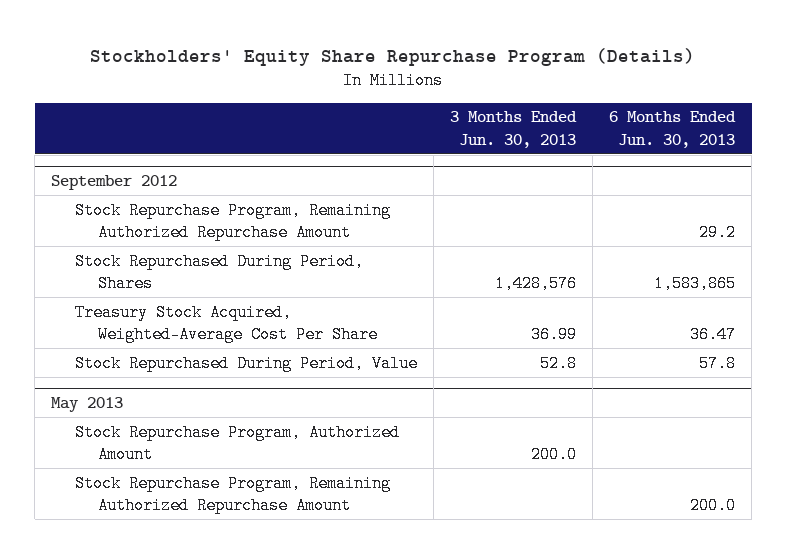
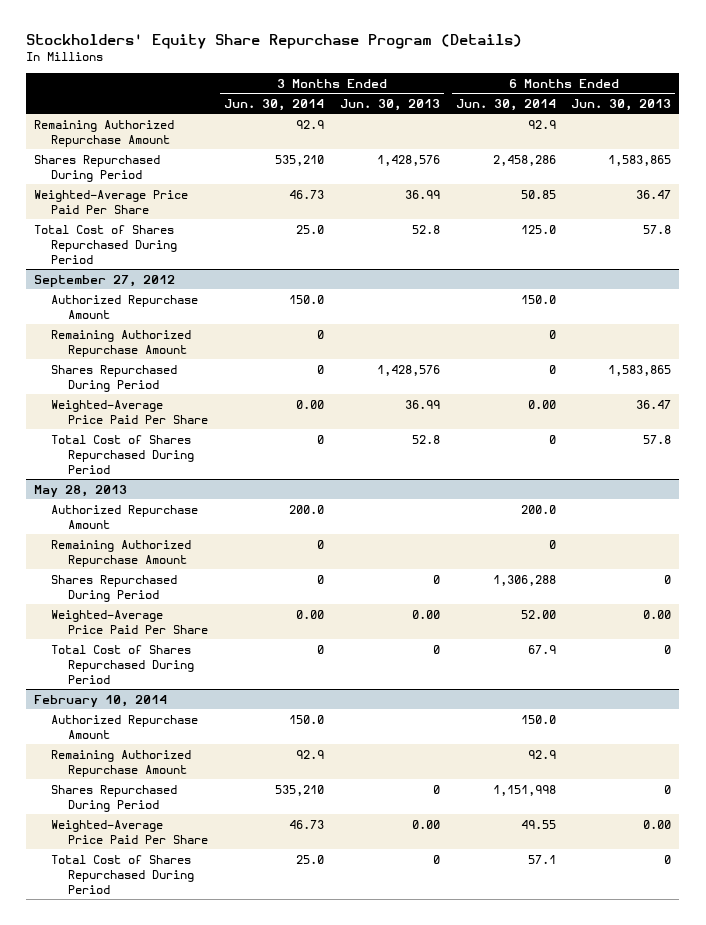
- | 3 Months Ended Jun. 30, 2013 | 6 Months Ended Jun. 30, 2013
+ | 3 Months Ended Jun. 30, 2014 | 3 Months Ended Jun. 30, 2013 | 6 Months Ended Jun. 30, 2014 | 6 Months Ended Jun. 30, 2013
- September 2012
- Stock Repurchase Program, Remaining Authorized Repurchase Amount | | 29.2
- Stock Repurchased During Period, Shares | 1,428,576 | 1,583,865
- Treasury Stock Acquired, Weighted-Average Cost Per Share | 36.99 | 36.47
- Stock Repurchased During Period, Value | 52.8 | 57.8
- May 2013
- Stock Repurchase Program, Authorized Amount | 200.0 |
- Stock Repurchase Program, Remaining Authorized Repurchase Amount | | 200.0
+ Remaining Authorized Repurchase Amount | 92.9 | | 92.9 |
+ Shares Repurchased During Period | 535,210 | 1,428,576 | 2,458,286 | 1,583,865
+ Weighted-Average Price Paid Per Share | 46.73 | 36.99 | 50.85 | 36.47
+ Total Cost of Shares Repurchased During Period | 25.0 | 52.8 | 125.0 | 57.8
+ September 27, 2012
+ Authorized Repurchase Amount | 150.0 | | 150.0 |
+ Remaining Authorized Repurchase Amount | 0 | | 0 |
+ Shares Repurchased During Period | 0 | 1,428,576 | 0 | 1,583,865
+ Weighted-Average Price Paid Per Share | 0.00 | 36.99 | 0.00 | 36.47
+ Total Cost of Shares Repurchased During Period | 0 | 52.8 | 0 | 57.8
+ May 28, 2013
+ Authorized Repurchase Amount | 200.0 | | 200.0 |
+ Remaining Authorized Repurchase Amount | 0 | | 0 |
+ Shares Repurchased During Period | 0 | 0 | 1,306,288 | 0
+ Weighted-Average Price Paid Per Share | 0.00 | 0.00 | 52.00 | 0.00
+ Total Cost of Shares Repurchased During Period | 0 | 0 | 67.9 | 0
+ February 10, 2014
+ Authorized Repurchase Amount | 150.0 | | 150.0 |
+ Remaining Authorized Repurchase Amount | 92.9 | | 92.9 |
+ Shares Repurchased During Period | 535,210 | 0 | 1,151,998 | 0
+ Weighted-Average Price Paid Per Share | 46.73 | 0.00 | 49.55 | 0.00
+ Total Cost of Shares Repurchased During Period | 25.0 | 0 | 57.1 | 0

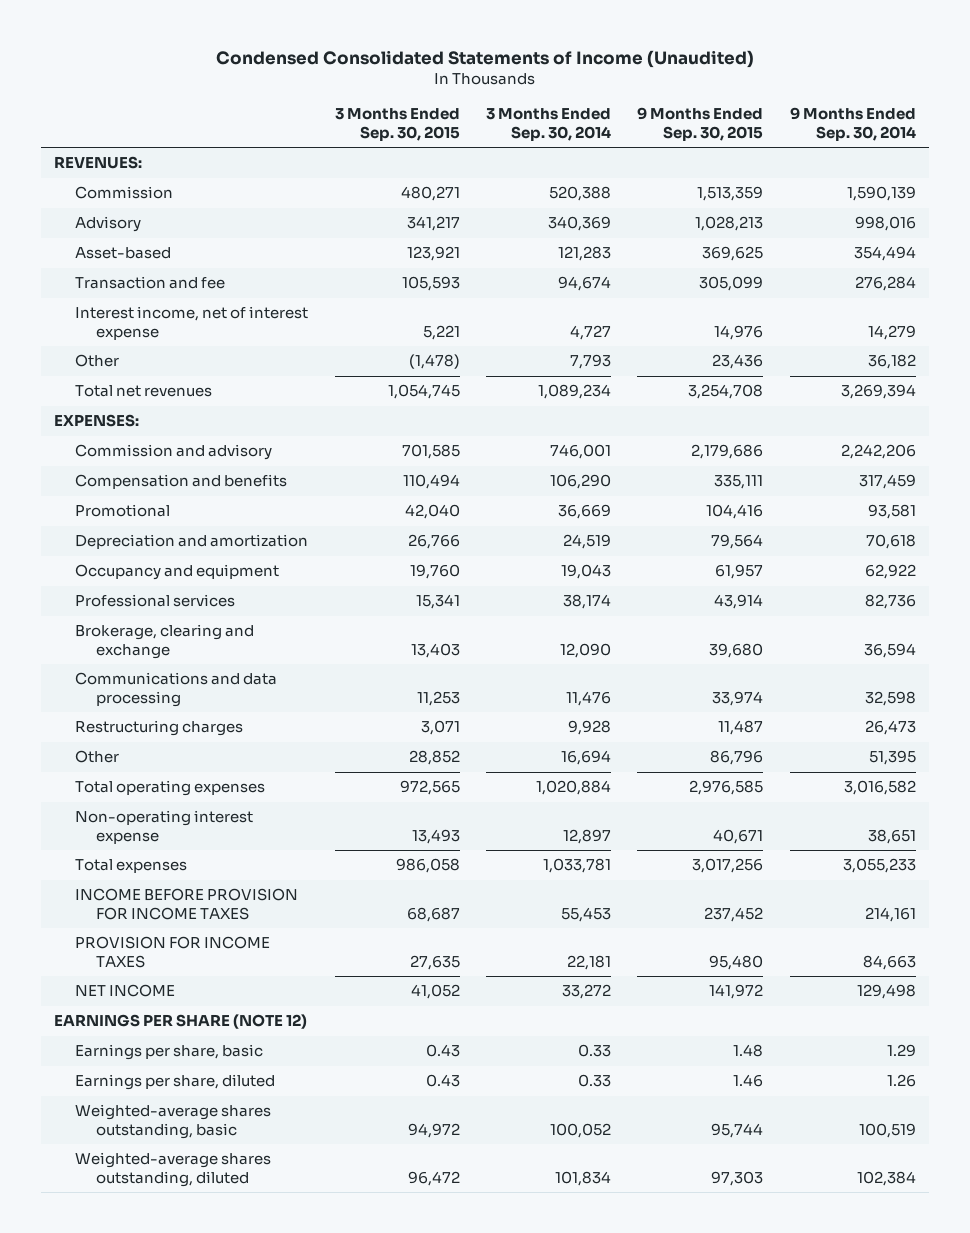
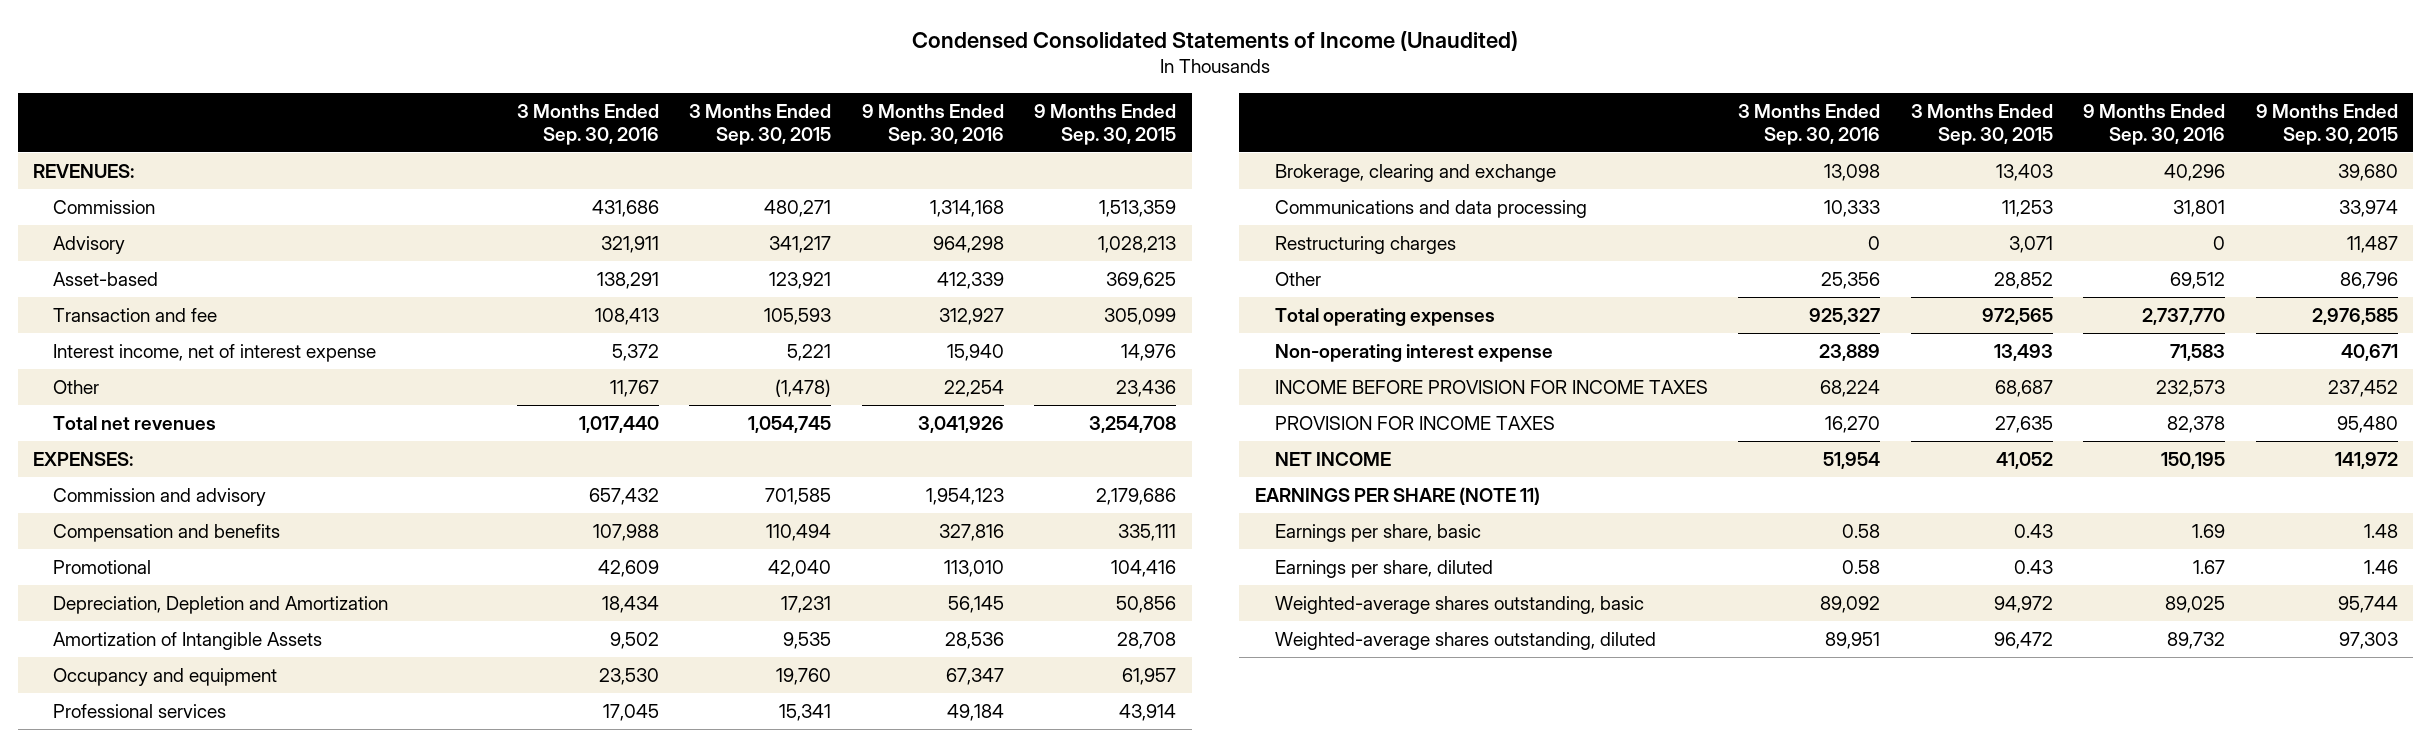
- | 3 Months Ended Sep. 30, 2015 | 3 Months Ended Sep. 30, 2014 | 9 Months Ended Sep. 30, 2015 | 9 Months Ended Sep. 30, 2014
+ | 3 Months Ended Sep. 30, 2016 | 3 Months Ended Sep. 30, 2015 | 9 Months Ended Sep. 30, 2016 | 9 Months Ended Sep. 30, 2015
- Depreciation and amortization | 26,766 | 24,519 | 79,564 | 70,618
+ Depreciation, Depletion and Amortization | 18,434 | 17,231 | 56,145 | 50,856
+ Amortization of Intangible Assets | 9,502 | 9,535 | 28,536 | 28,708
- Total expenses | 986,058 | 1,033,781 | 3,017,256 | 3,055,233
- EARNINGS PER SHARE (NOTE 12)
+ EARNINGS PER SHARE (NOTE 11)

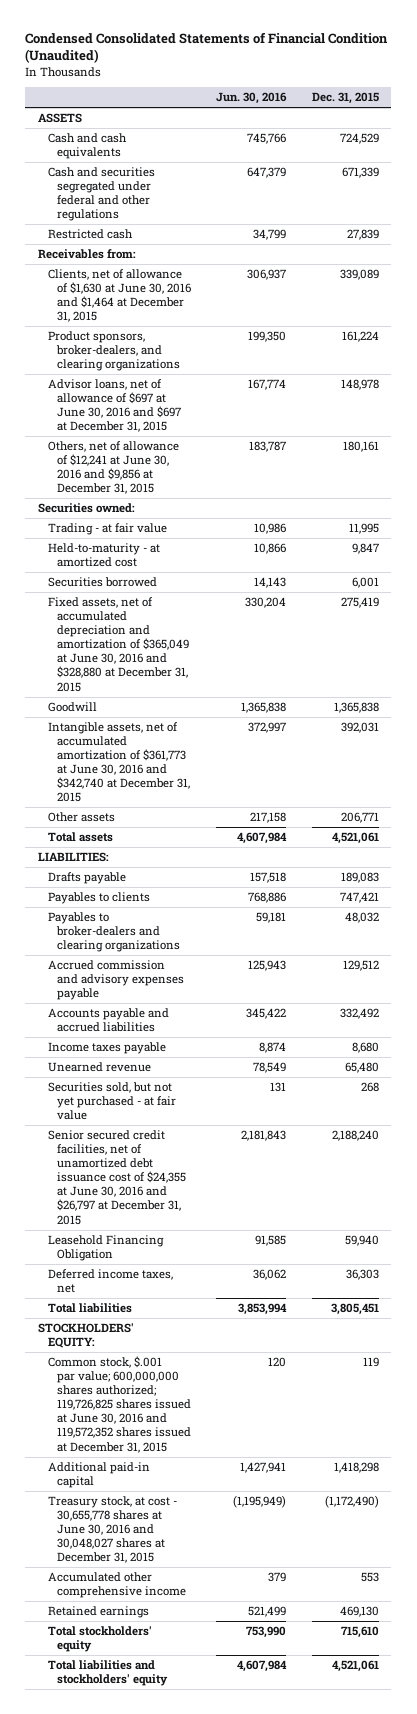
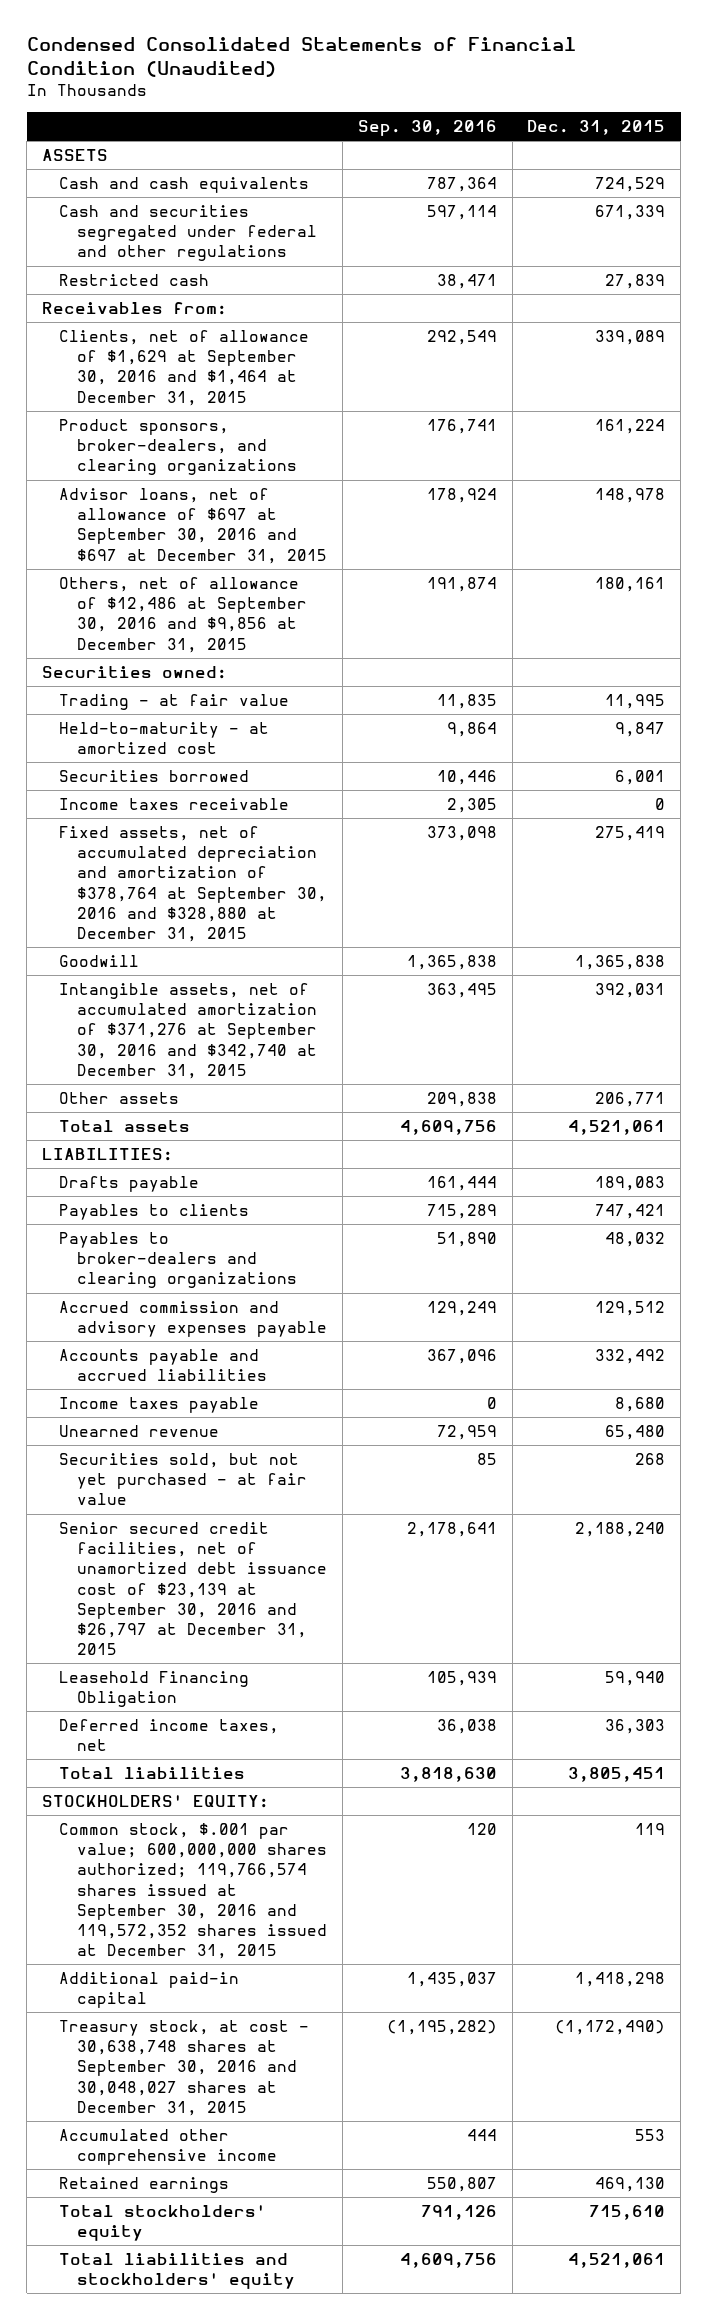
- | Jun. 30, 2016 | Dec. 31, 2015
+ | Sep. 30, 2016 | Dec. 31, 2015
- Clients, net of allowance of $1,630 at June 30, 2016 and $1,464 at December 31, 2015 | 306,937 | 339,089
+ Clients, net of allowance of $1,629 at September 30, 2016 and $1,464 at December 31, 2015 | 292,549 | 339,089
- Advisor loans, net of allowance of $697 at June 30, 2016 and $697 at December 31, 2015 | 167,774 | 148,978
- Others, net of allowance of $12,241 at June 30, 2016 and $9,856 at December 31, 2015 | 183,787 | 180,161
+ Advisor loans, net of allowance of $697 at September 30, 2016 and $697 at December 31, 2015 | 178,924 | 148,978
+ Others, net of allowance of $12,486 at September 30, 2016 and $9,856 at December 31, 2015 | 191,874 | 180,161
- Fixed assets, net of accumulated depreciation and amortization of $365,049 at June 30, 2016 and $328,880 at December 31, 2015 | 330,204 | 275,419
+ Income taxes receivable | 2,305 | 0
+ Fixed assets, net of accumulated depreciation and amortization of $378,764 at September 30, 2016 and $328,880 at December 31, 2015 | 373,098 | 275,419
- Intangible assets, net of accumulated amortization of $361,773 at June 30, 2016 and $342,740 at December 31, 2015 | 372,997 | 392,031
+ Intangible assets, net of accumulated amortization of $371,276 at September 30, 2016 and $342,740 at December 31, 2015 | 363,495 | 392,031
- Senior secured credit facilities, net of unamortized debt issuance cost of $24,355 at June 30, 2016 and $26,797 at December 31, 2015 | 2,181,843 | 2,188,240
+ Senior secured credit facilities, net of unamortized debt issuance cost of $23,139 at September 30, 2016 and $26,797 at December 31, 2015 | 2,178,641 | 2,188,240
- Common stock, $.001 par value; 600,000,000 shares authorized; 119,726,825 shares issued at June 30, 2016 and 119,572,352 shares issued at December 31, 2015 | 120 | 119
+ Common stock, $.001 par value; 600,000,000 shares authorized; 119,766,574 shares issued at September 30, 2016 and 119,572,352 shares issued at December 31, 2015 | 120 | 119
- Treasury stock, at cost - 30,655,778 shares at June 30, 2016 and 30,048,027 shares at December 31, 2015 | (1,195,949) | (1,172,490)
+ Treasury stock, at cost - 30,638,748 shares at September 30, 2016 and 30,048,027 shares at December 31, 2015 | (1,195,282) | (1,172,490)

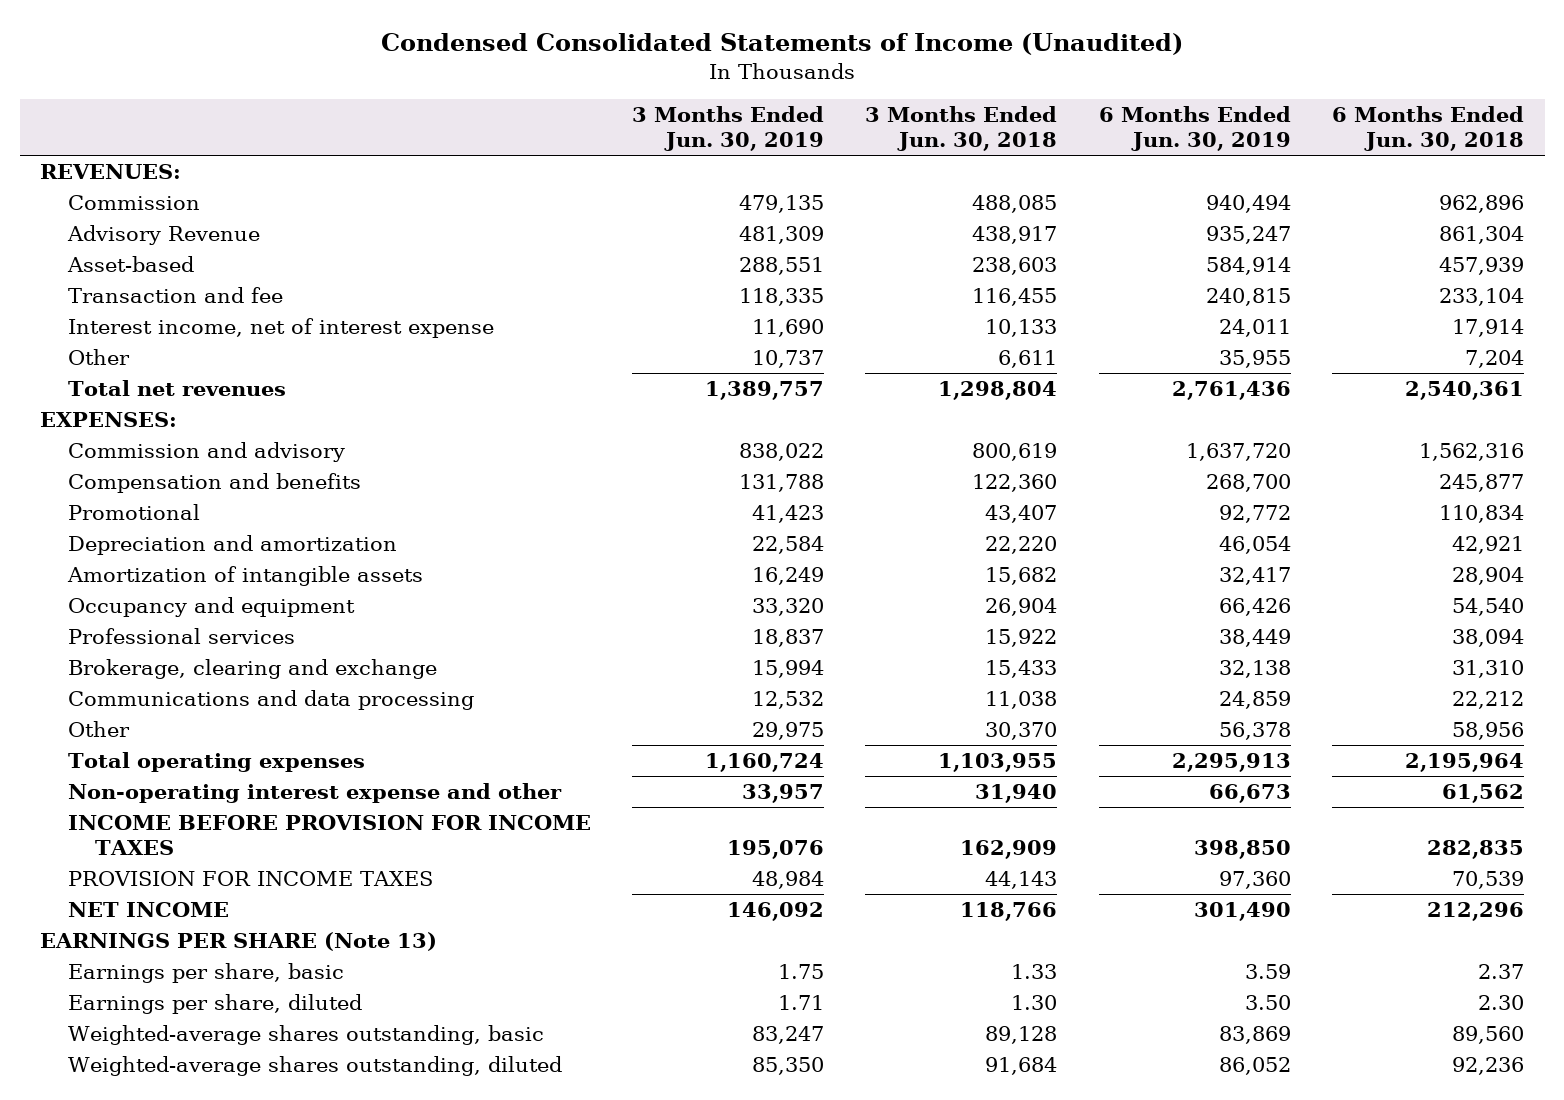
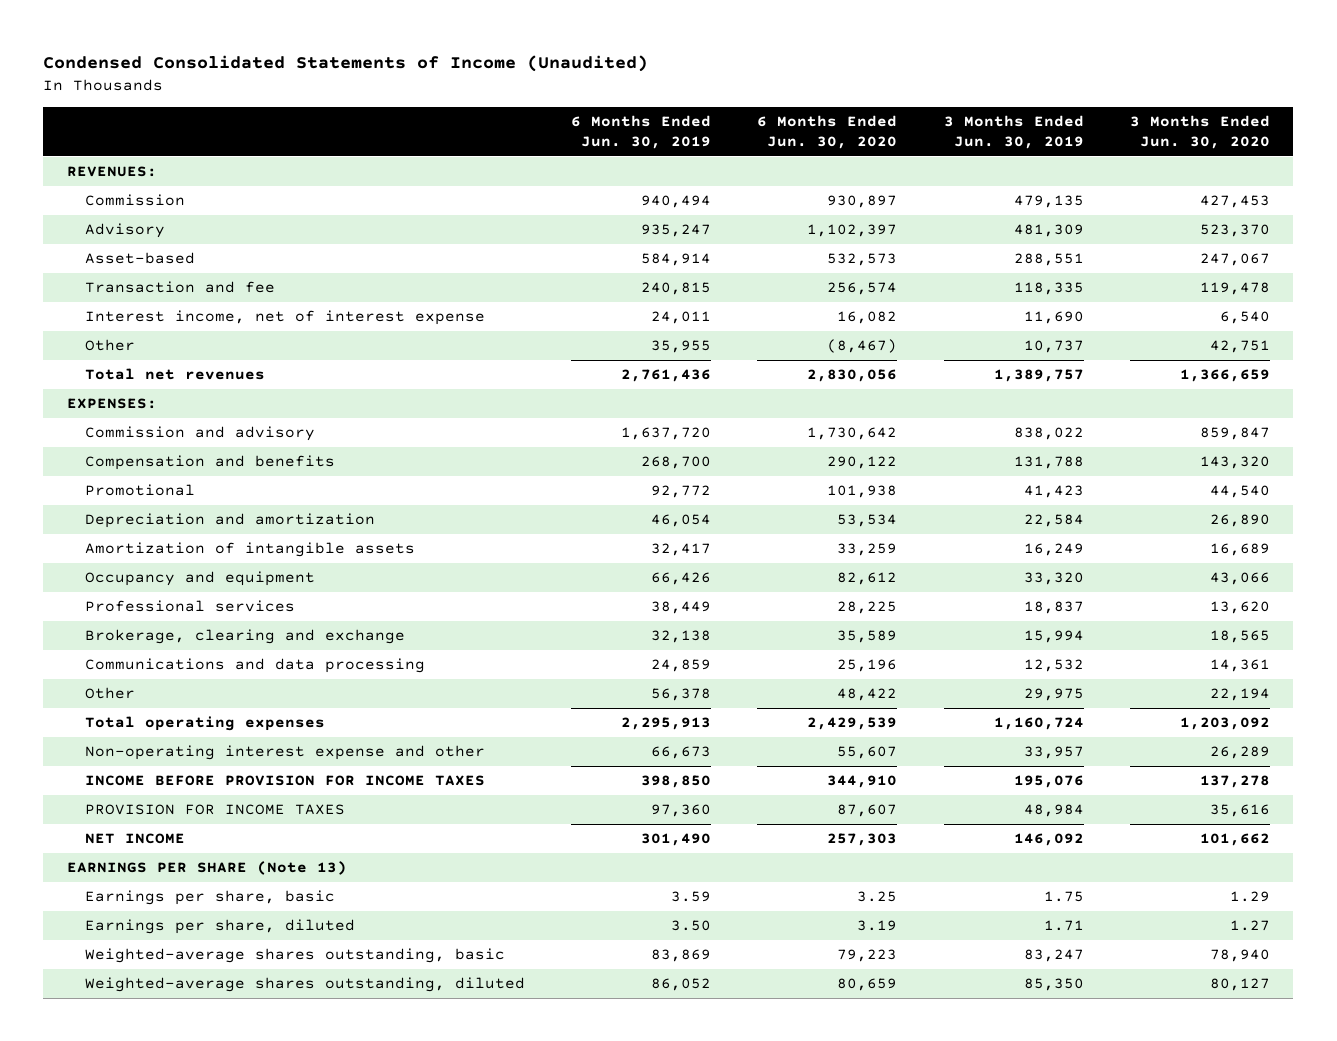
- | 3 Months Ended Jun. 30, 2019 | 3 Months Ended Jun. 30, 2018 | 6 Months Ended Jun. 30, 2019 | 6 Months Ended Jun. 30, 2018
+ | 6 Months Ended Jun. 30, 2019 | 6 Months Ended Jun. 30, 2020 | 3 Months Ended Jun. 30, 2019 | 3 Months Ended Jun. 30, 2020
- Advisory Revenue | 481,309 | 438,917 | 935,247 | 861,304
+ Advisory | 935,247 | 1,102,397 | 481,309 | 523,370

